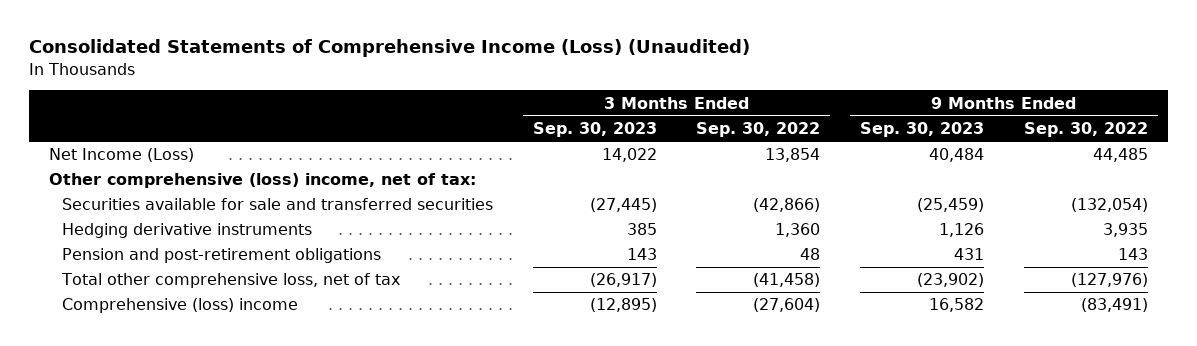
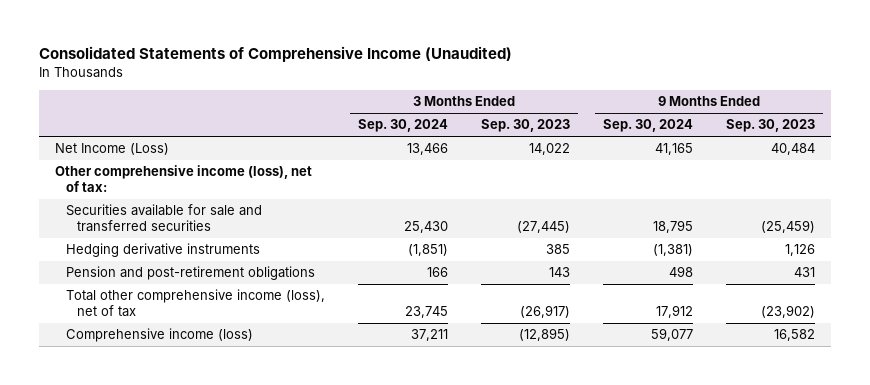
- Consolidated Statements of Comprehensive Income (Loss) (Unaudited)
+ Consolidated Statements of Comprehensive Income (Unaudited)
- | 3 Months Ended Sep. 30, 2023 | 3 Months Ended Sep. 30, 2022 | 9 Months Ended Sep. 30, 2023 | 9 Months Ended Sep. 30, 2022
+ | 3 Months Ended Sep. 30, 2024 | 3 Months Ended Sep. 30, 2023 | 9 Months Ended Sep. 30, 2024 | 9 Months Ended Sep. 30, 2023
- Other comprehensive (loss) income, net of tax:
+ Other comprehensive income (loss), net of tax:
- Total other comprehensive loss, net of tax | (26,917) | (41,458) | (23,902) | (127,976)
- Comprehensive (loss) income | (12,895) | (27,604) | 16,582 | (83,491)
+ Total other comprehensive income (loss), net of tax | 23,745 | (26,917) | 17,912 | (23,902)
+ Comprehensive income (loss) | 37,211 | (12,895) | 59,077 | 16,582

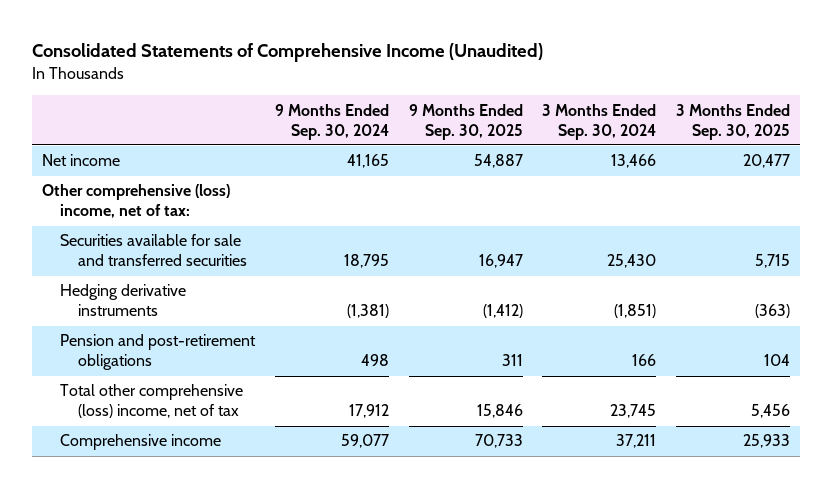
- | 3 Months Ended Sep. 30, 2024 | 3 Months Ended Sep. 30, 2023 | 9 Months Ended Sep. 30, 2024 | 9 Months Ended Sep. 30, 2023
+ | 9 Months Ended Sep. 30, 2024 | 9 Months Ended Sep. 30, 2025 | 3 Months Ended Sep. 30, 2024 | 3 Months Ended Sep. 30, 2025
- Net Income (Loss) | 13,466 | 14,022 | 41,165 | 40,484
- Other comprehensive income (loss), net of tax:
+ Net income | 41,165 | 54,887 | 13,466 | 20,477
+ Other comprehensive (loss) income, net of tax:
- Total other comprehensive income (loss), net of tax | 23,745 | (26,917) | 17,912 | (23,902)
- Comprehensive income (loss) | 37,211 | (12,895) | 59,077 | 16,582
+ Total other comprehensive (loss) income, net of tax | 17,912 | 15,846 | 23,745 | 5,456
+ Comprehensive income | 59,077 | 70,733 | 37,211 | 25,933

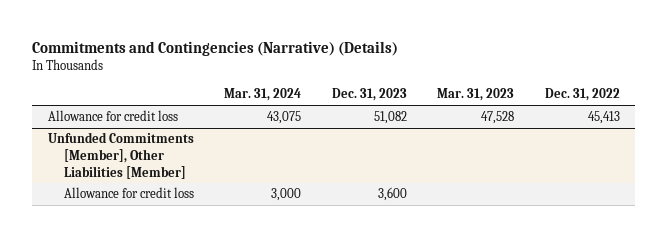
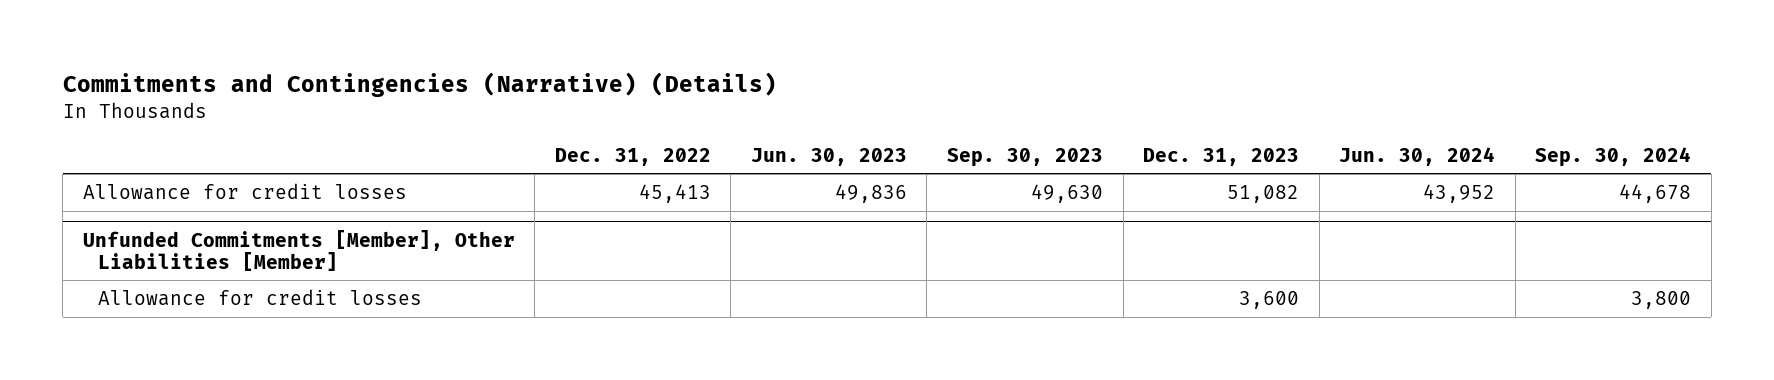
- | Mar. 31, 2024 | Dec. 31, 2023 | Mar. 31, 2023 | Dec. 31, 2022
+ | Dec. 31, 2022 | Jun. 30, 2023 | Sep. 30, 2023 | Dec. 31, 2023 | Jun. 30, 2024 | Sep. 30, 2024
- Allowance for credit loss | 43,075 | 51,082 | 47,528 | 45,413
+ Allowance for credit losses | 45,413 | 49,836 | 49,630 | 51,082 | 43,952 | 44,678
@ Unfunded Commitments [Member], Other Liabilities [Member]
- Allowance for credit loss | 3,000 | 3,600 | |
+ Allowance for credit losses | | | | 3,600 | | 3,800

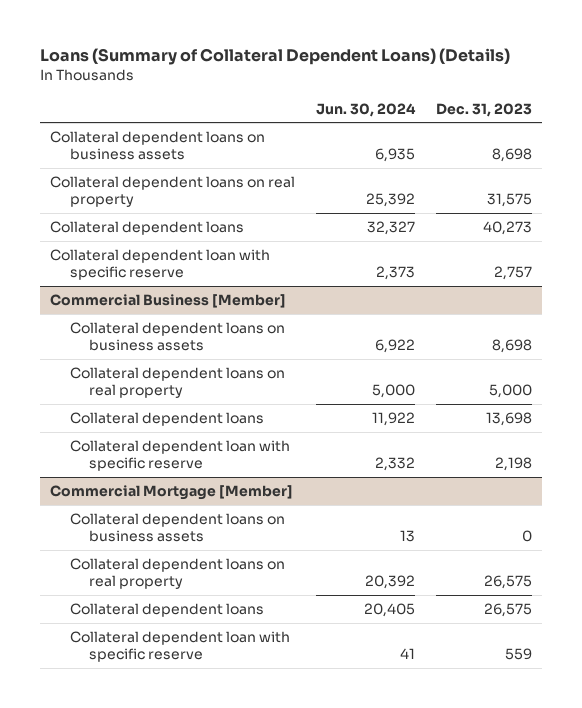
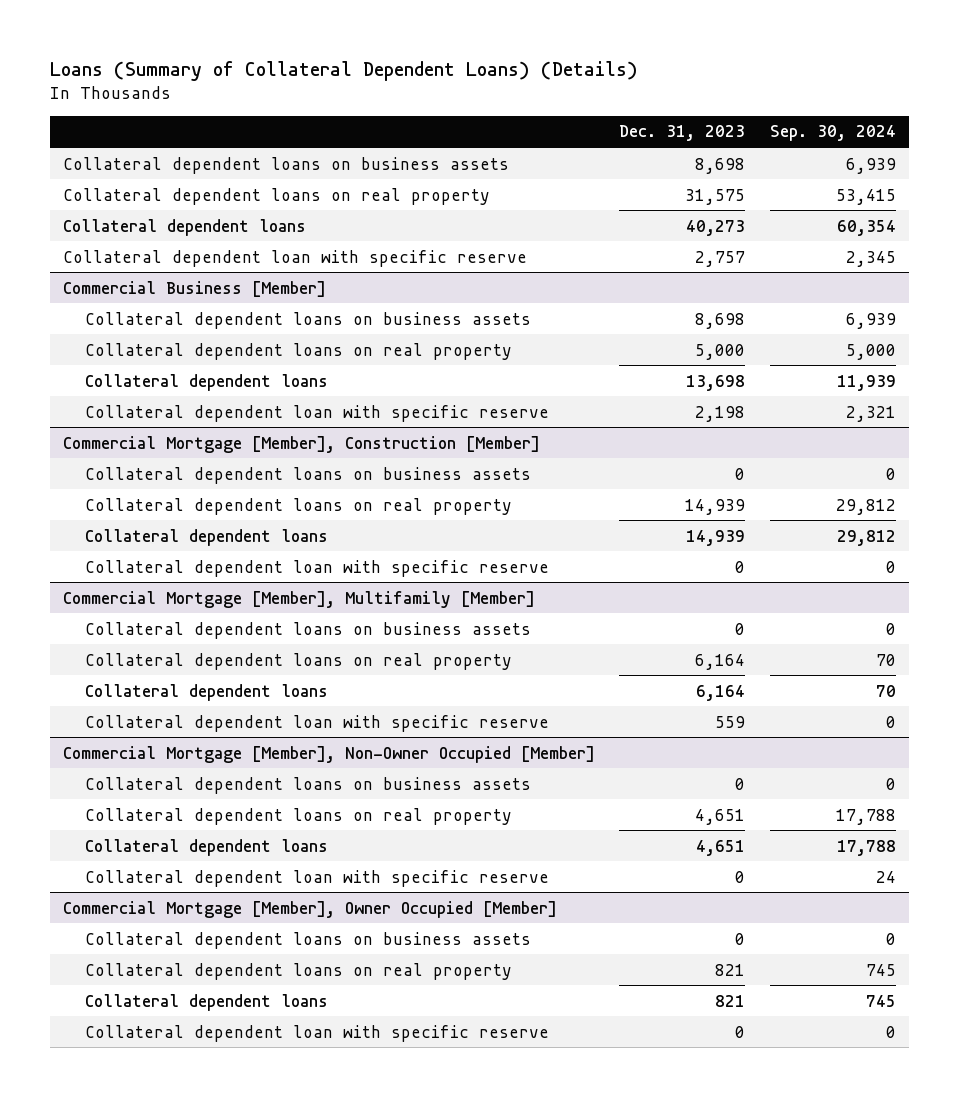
- | Jun. 30, 2024 | Dec. 31, 2023
+ | Dec. 31, 2023 | Sep. 30, 2024
- Commercial Mortgage [Member]
+ Commercial Mortgage [Member], Construction [Member]
- Collateral dependent loans on real property | 20,392 | 26,575
- Collateral dependent loans | 20,405 | 26,575
+ Collateral dependent loans on real property | 14,939 | 29,812
+ Collateral dependent loans | 14,939 | 29,812
+ Collateral dependent loan with specific reserve | 0 | 0
+ Commercial Mortgage [Member], Multifamily [Member]
+ Collateral dependent loans on business assets | 0 | 0
+ Collateral dependent loans on real property | 6,164 | 70
+ Collateral dependent loans | 6,164 | 70
+ Commercial Mortgage [Member], Non-Owner Occupied [Member]
+ Collateral dependent loans on business assets | 0 | 0
+ Collateral dependent loans on real property | 4,651 | 17,788
+ Collateral dependent loans | 4,651 | 17,788
+ Collateral dependent loan with specific reserve | 0 | 24
+ Commercial Mortgage [Member], Owner Occupied [Member]
+ Collateral dependent loans on business assets | 0 | 0
+ Collateral dependent loans on real property | 821 | 745
+ Collateral dependent loans | 821 | 745
+ Collateral dependent loan with specific reserve | 0 | 0

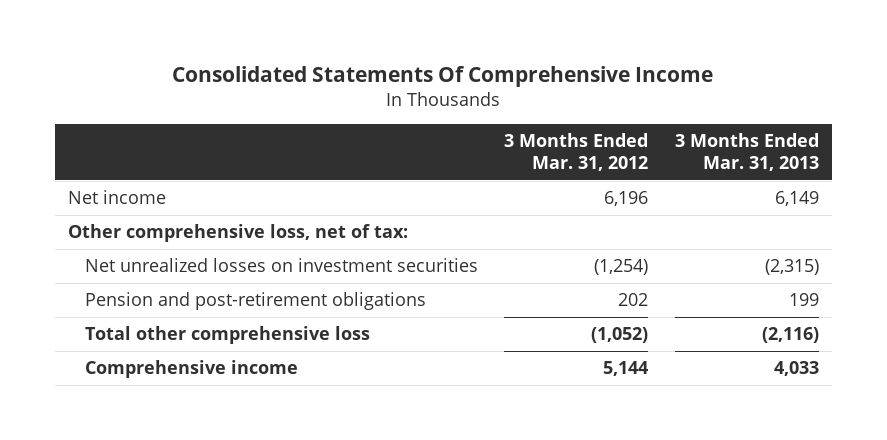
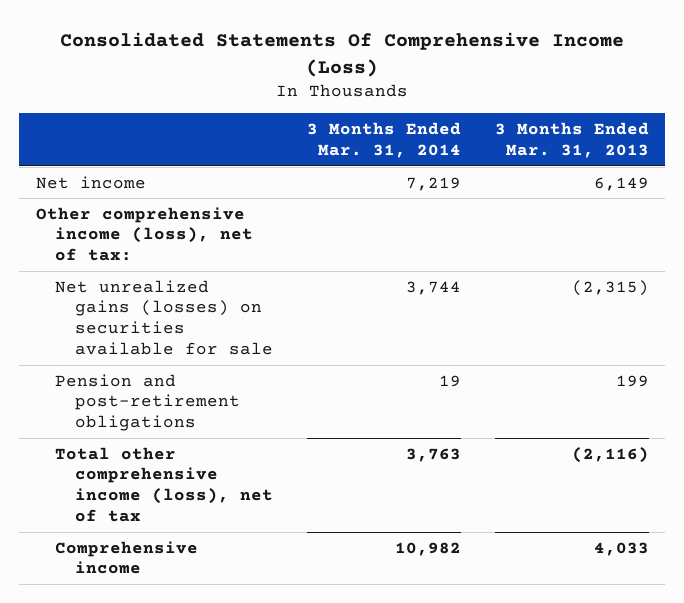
- Consolidated Statements Of Comprehensive Income
+ Consolidated Statements Of Comprehensive Income (Loss)
- | 3 Months Ended Mar. 31, 2012 | 3 Months Ended Mar. 31, 2013
+ | 3 Months Ended Mar. 31, 2014 | 3 Months Ended Mar. 31, 2013
- Other comprehensive loss, net of tax:
- Net unrealized losses on investment securities | (1,254) | (2,315)
+ Other comprehensive income (loss), net of tax:
+ Net unrealized gains (losses) on securities available for sale | 3,744 | (2,315)
- Total other comprehensive loss | (1,052) | (2,116)
+ Total other comprehensive income (loss), net of tax | 3,763 | (2,116)

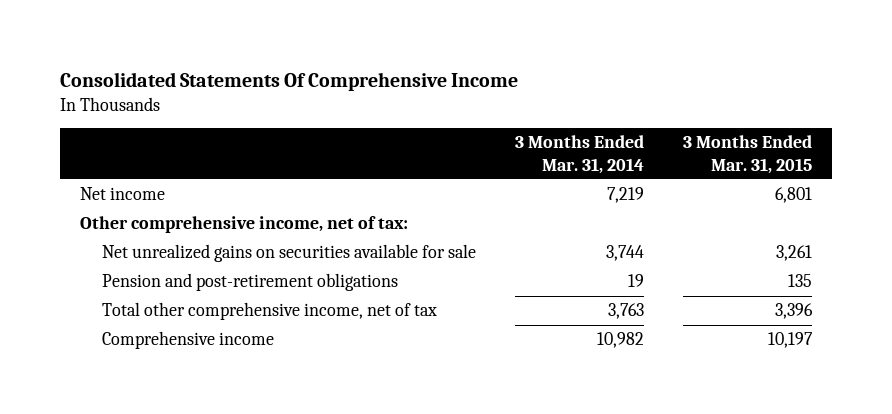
- Consolidated Statements Of Comprehensive Income (Loss)
+ Consolidated Statements Of Comprehensive Income
- | 3 Months Ended Mar. 31, 2014 | 3 Months Ended Mar. 31, 2013
+ | 3 Months Ended Mar. 31, 2014 | 3 Months Ended Mar. 31, 2015
- Other comprehensive income (loss), net of tax:
- Net unrealized gains (losses) on securities available for sale | 3,744 | (2,315)
+ Other comprehensive income, net of tax:
+ Net unrealized gains on securities available for sale | 3,744 | 3,261
- Total other comprehensive income (loss), net of tax | 3,763 | (2,116)
+ Total other comprehensive income, net of tax | 3,763 | 3,396

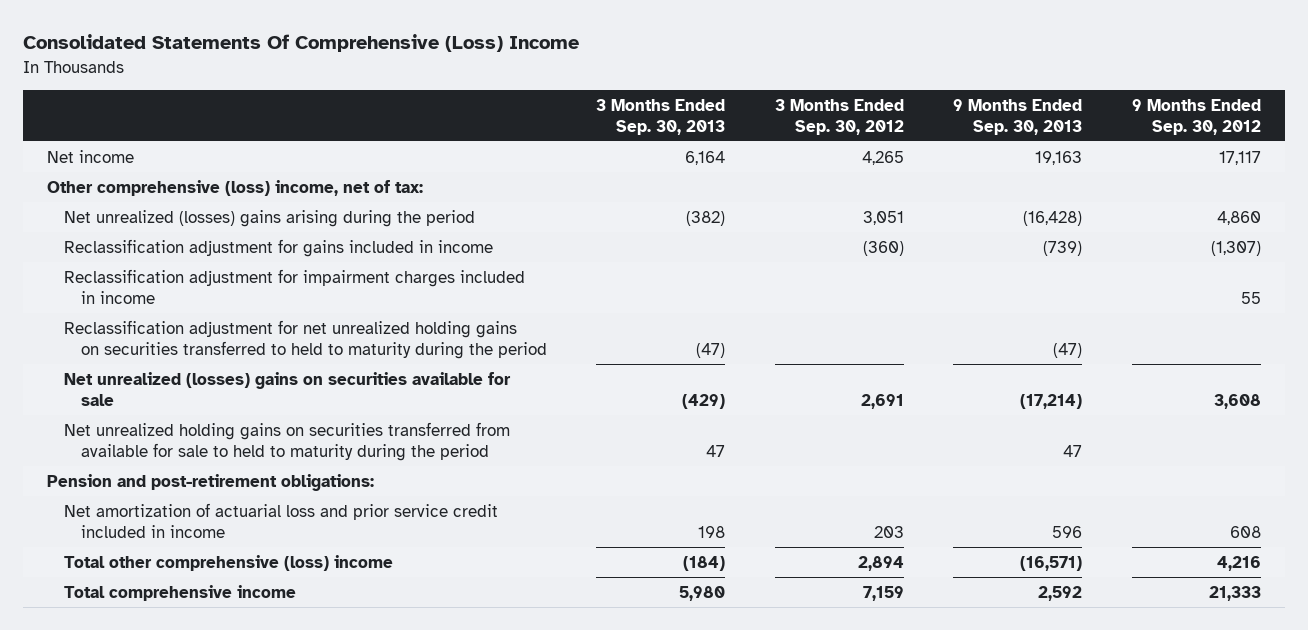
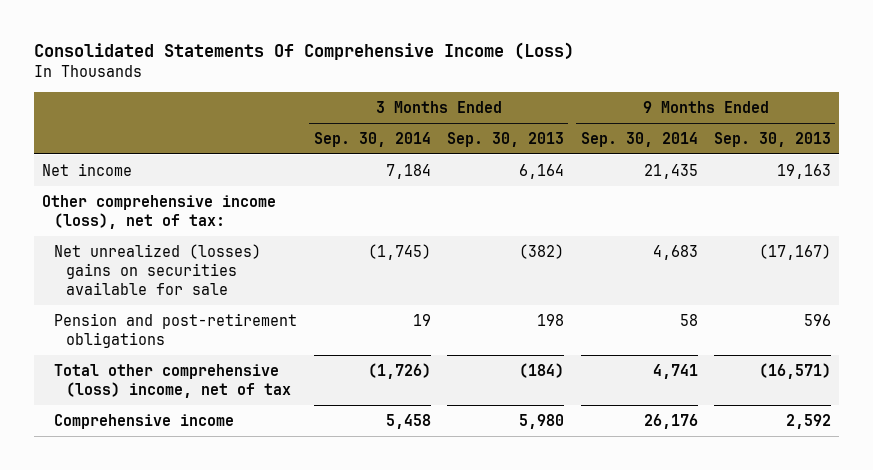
- Consolidated Statements Of Comprehensive (Loss) Income
+ Consolidated Statements Of Comprehensive Income (Loss)
- | 3 Months Ended Sep. 30, 2013 | 3 Months Ended Sep. 30, 2012 | 9 Months Ended Sep. 30, 2013 | 9 Months Ended Sep. 30, 2012
+ | 3 Months Ended Sep. 30, 2014 | 3 Months Ended Sep. 30, 2013 | 9 Months Ended Sep. 30, 2014 | 9 Months Ended Sep. 30, 2013
- Other comprehensive (loss) income, net of tax:
- Net unrealized (losses) gains arising during the period | (382) | 3,051 | (16,428) | 4,860
- Reclassification adjustment for gains included in income | | (360) | (739) | (1,307)
- Reclassification adjustment for impairment charges included in income | | | | 55
- Reclassification adjustment for net unrealized holding gains on securities transferred to held to maturity during the period | (47) | | (47) |
- Net unrealized (losses) gains on securities available for sale | (429) | 2,691 | (17,214) | 3,608
- Net unrealized holding gains on securities transferred from available for sale to held to maturity during the period | 47 | | 47 |
- Pension and post-retirement obligations:
- Net amortization of actuarial loss and prior service credit included in income | 198 | 203 | 596 | 608
- Total other comprehensive (loss) income | (184) | 2,894 | (16,571) | 4,216
- Total comprehensive income | 5,980 | 7,159 | 2,592 | 21,333
+ Other comprehensive income (loss), net of tax:
+ Net unrealized (losses) gains on securities available for sale | (1,745) | (382) | 4,683 | (17,167)
+ Pension and post-retirement obligations | 19 | 198 | 58 | 596
+ Total other comprehensive (loss) income, net of tax | (1,726) | (184) | 4,741 | (16,571)
+ Comprehensive income | 5,458 | 5,980 | 26,176 | 2,592

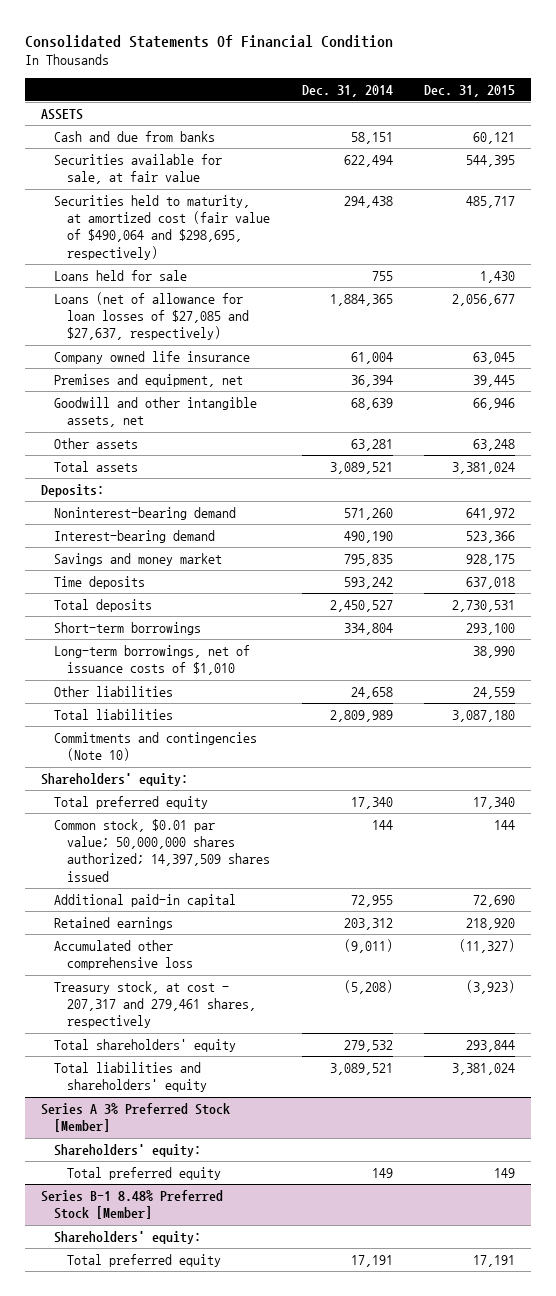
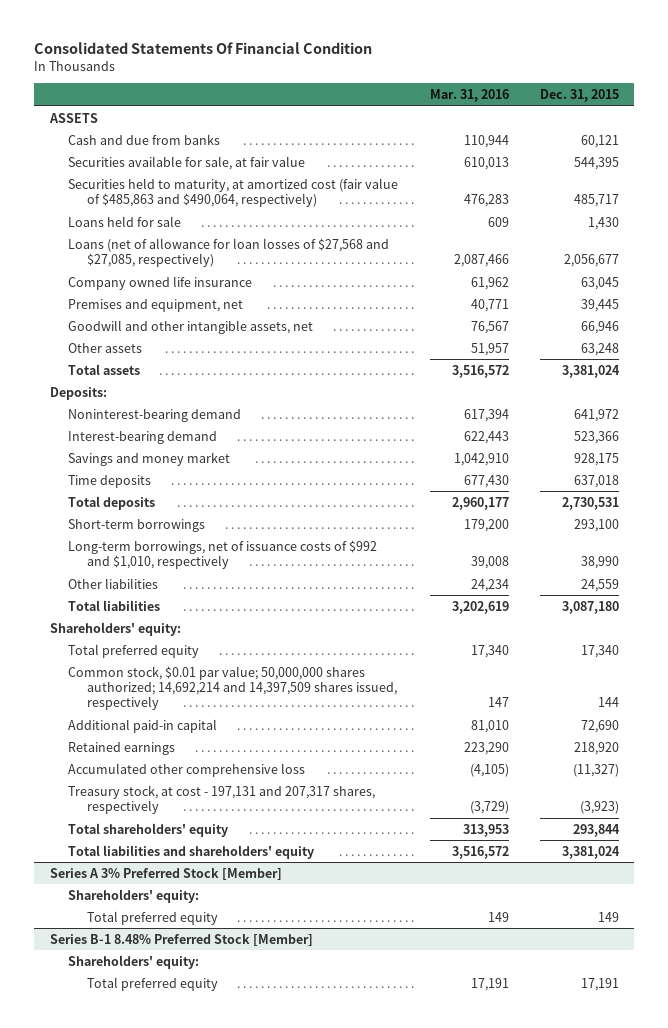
- | Dec. 31, 2014 | Dec. 31, 2015
+ | Mar. 31, 2016 | Dec. 31, 2015
- Securities held to maturity, at amortized cost (fair value of $490,064 and $298,695, respectively) | 294,438 | 485,717
+ Securities held to maturity, at amortized cost (fair value of $485,863 and $490,064, respectively) | 476,283 | 485,717
- Loans (net of allowance for loan losses of $27,085 and $27,637, respectively) | 1,884,365 | 2,056,677
+ Loans (net of allowance for loan losses of $27,568 and $27,085, respectively) | 2,087,466 | 2,056,677
- Long-term borrowings, net of issuance costs of $1,010 | | 38,990
+ Long-term borrowings, net of issuance costs of $992 and $1,010, respectively | 39,008 | 38,990
- Commitments and contingencies (Note 10)
- Common stock, $0.01 par value; 50,000,000 shares authorized; 14,397,509 shares issued | 144 | 144
+ Common stock, $0.01 par value; 50,000,000 shares authorized; 14,692,214 and 14,397,509 shares issued, respectively | 147 | 144
- Treasury stock, at cost - 207,317 and 279,461 shares, respectively | (5,208) | (3,923)
+ Treasury stock, at cost - 197,131 and 207,317 shares, respectively | (3,729) | (3,923)

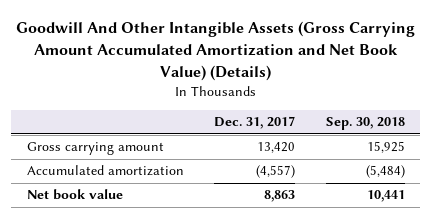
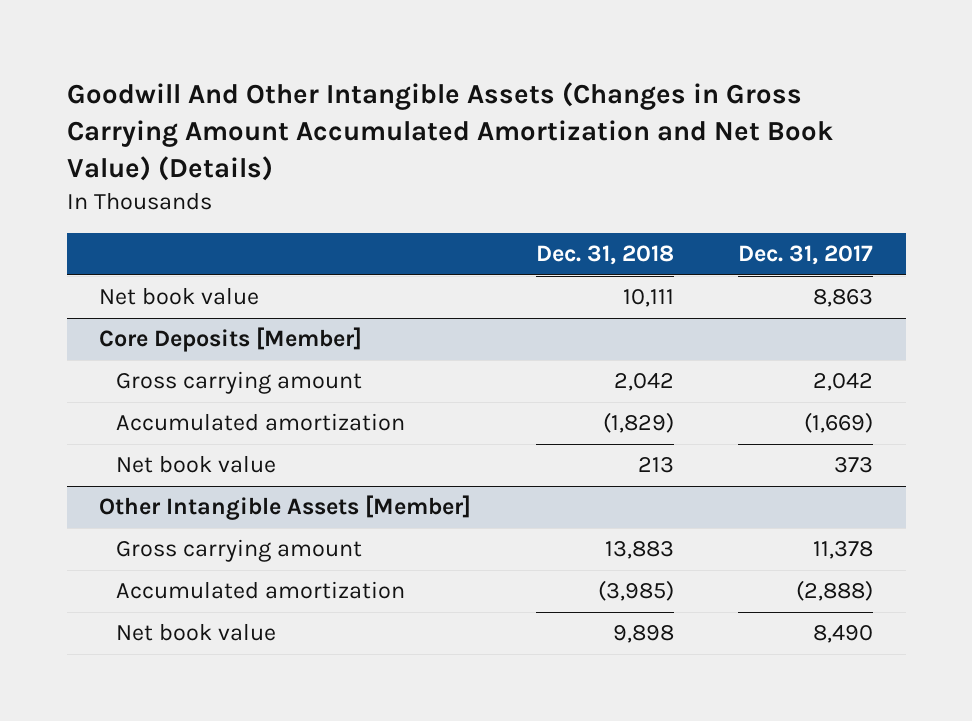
- Goodwill And Other Intangible Assets (Gross Carrying Amount Accumulated Amortization and Net Book Value) (Details)
+ Goodwill And Other Intangible Assets (Changes in Gross Carrying Amount Accumulated Amortization and Net Book Value) (Details)
- | Dec. 31, 2017 | Sep. 30, 2018
+ | Dec. 31, 2018 | Dec. 31, 2017
- Gross carrying amount | 13,420 | 15,925
- Accumulated amortization | (4,557) | (5,484)
+ Core Deposits [Member]
+ Gross carrying amount | 2,042 | 2,042
+ Accumulated amortization | (1,829) | (1,669)
+ Net book value | 213 | 373
+ Other Intangible Assets [Member]
+ Gross carrying amount | 13,883 | 11,378
+ Accumulated amortization | (3,985) | (2,888)
+ Net book value | 9,898 | 8,490

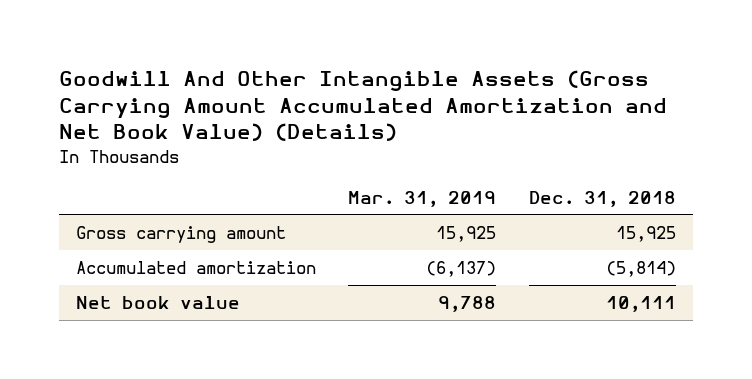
- Goodwill And Other Intangible Assets (Changes in Gross Carrying Amount Accumulated Amortization and Net Book Value) (Details)
+ Goodwill And Other Intangible Assets (Gross Carrying Amount Accumulated Amortization and Net Book Value) (Details)
- | Dec. 31, 2018 | Dec. 31, 2017
+ | Mar. 31, 2019 | Dec. 31, 2018
+ Gross carrying amount | 15,925 | 15,925
+ Accumulated amortization | (6,137) | (5,814)
- Core Deposits [Member]
- Gross carrying amount | 2,042 | 2,042
- Accumulated amortization | (1,829) | (1,669)
- Net book value | 213 | 373
- Other Intangible Assets [Member]
- Gross carrying amount | 13,883 | 11,378
- Accumulated amortization | (3,985) | (2,888)
- Net book value | 9,898 | 8,490

